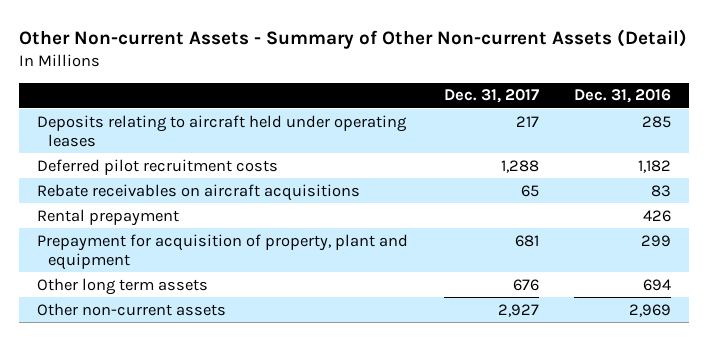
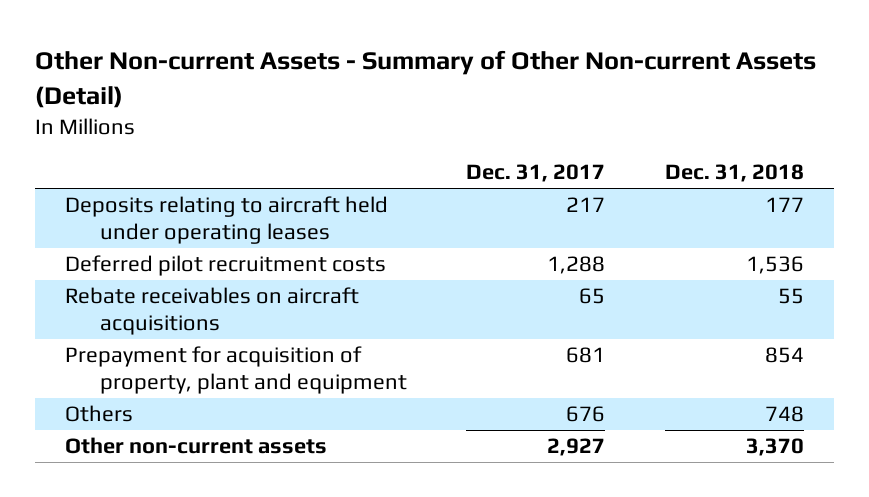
- | Dec. 31, 2017 | Dec. 31, 2016
+ | Dec. 31, 2017 | Dec. 31, 2018
- Rental prepayment | | 426
- Other long term assets | 676 | 694
+ Others | 676 | 748

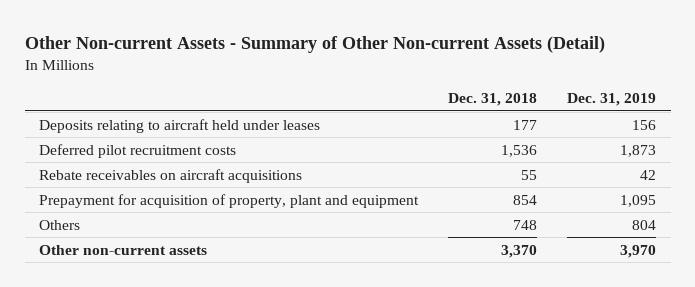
- | Dec. 31, 2017 | Dec. 31, 2018
+ | Dec. 31, 2018 | Dec. 31, 2019
- Deposits relating to aircraft held under operating leases | 217 | 177
+ Deposits relating to aircraft held under leases | 177 | 156

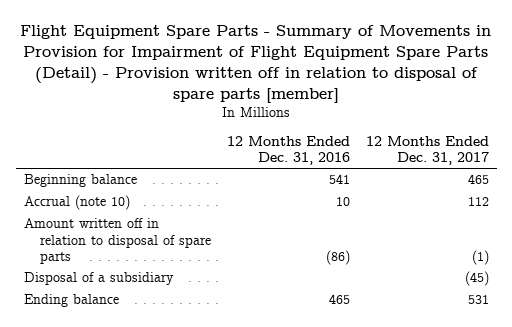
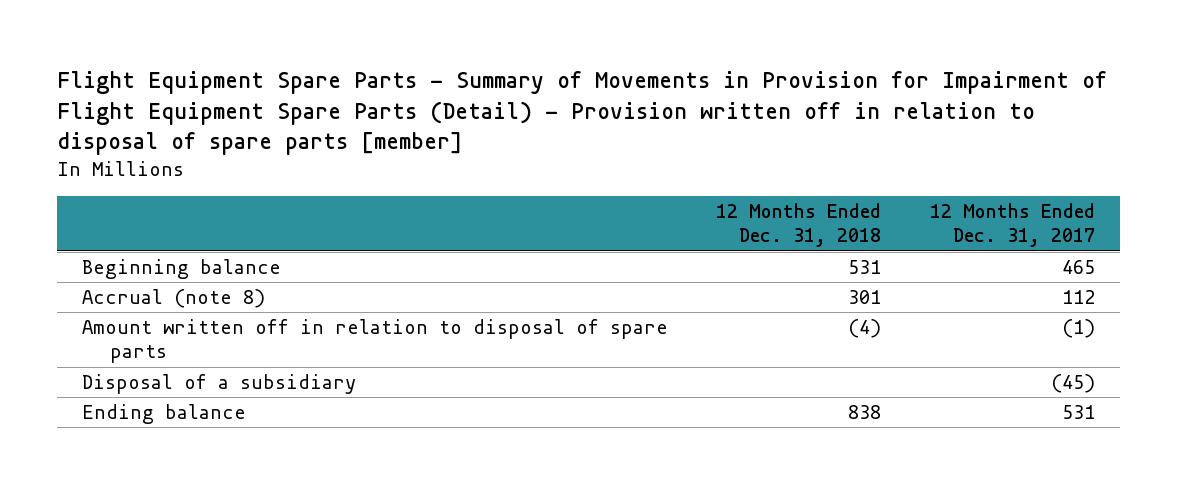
- | 12 Months Ended Dec. 31, 2016 | 12 Months Ended Dec. 31, 2017
+ | 12 Months Ended Dec. 31, 2018 | 12 Months Ended Dec. 31, 2017
- Accrual (note 10) | 10 | 112
+ Accrual (note 8) | 301 | 112

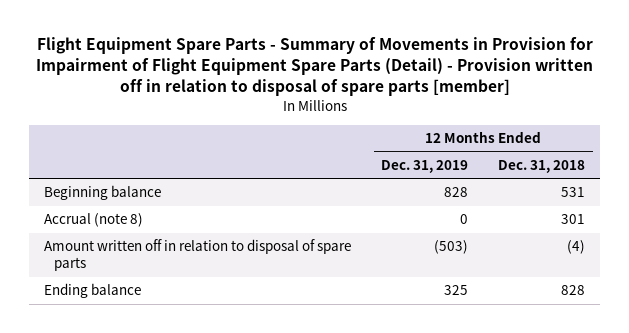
- | 12 Months Ended Dec. 31, 2018 | 12 Months Ended Dec. 31, 2017
+ | 12 Months Ended Dec. 31, 2019 | 12 Months Ended Dec. 31, 2018
- Disposal of a subsidiary | | (45)
- Ending balance | 838 | 531
+ Ending balance | 325 | 828

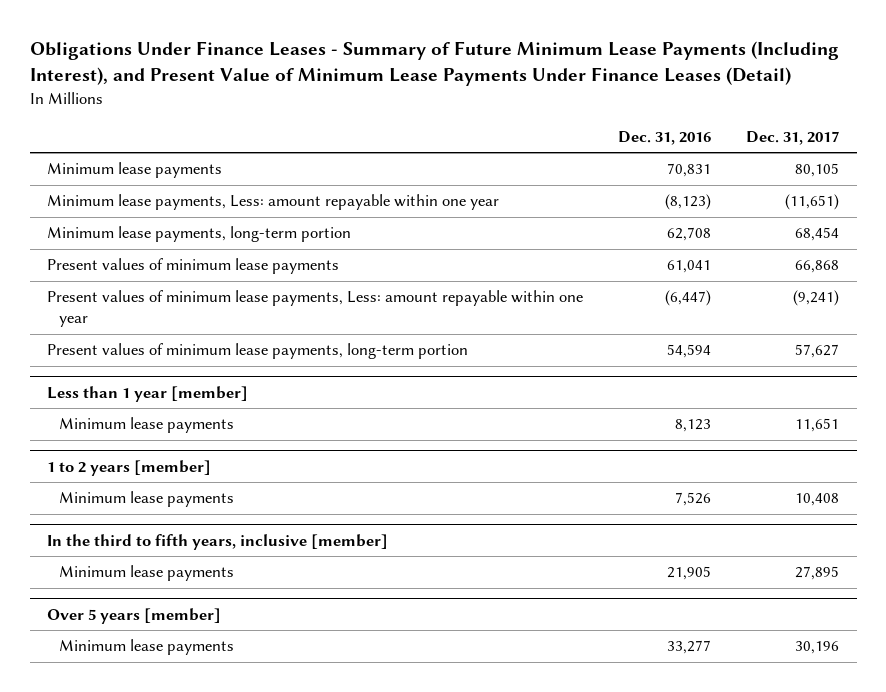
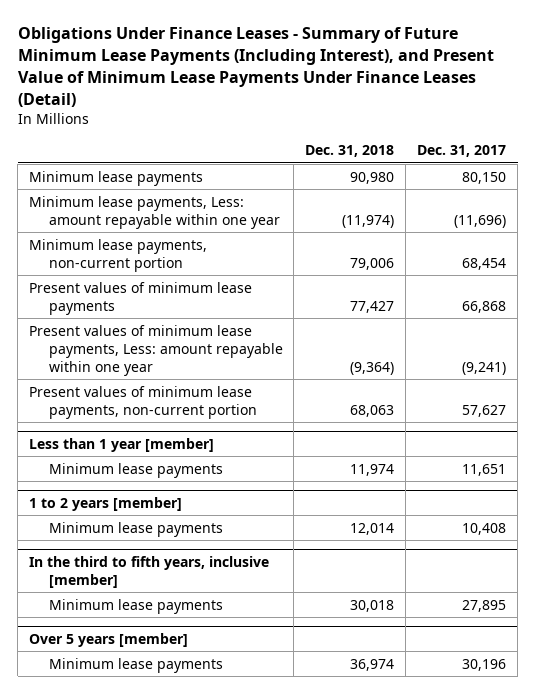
- | Dec. 31, 2016 | Dec. 31, 2017
+ | Dec. 31, 2018 | Dec. 31, 2017
- Minimum lease payments | 70,831 | 80,105
- Minimum lease payments, Less: amount repayable within one year | (8,123) | (11,651)
- Minimum lease payments, long-term portion | 62,708 | 68,454
+ Minimum lease payments | 90,980 | 80,150
+ Minimum lease payments, Less: amount repayable within one year | (11,974) | (11,696)
+ Minimum lease payments, non-current portion | 79,006 | 68,454
- Present values of minimum lease payments, long-term portion | 54,594 | 57,627
+ Present values of minimum lease payments, non-current portion | 68,063 | 57,627

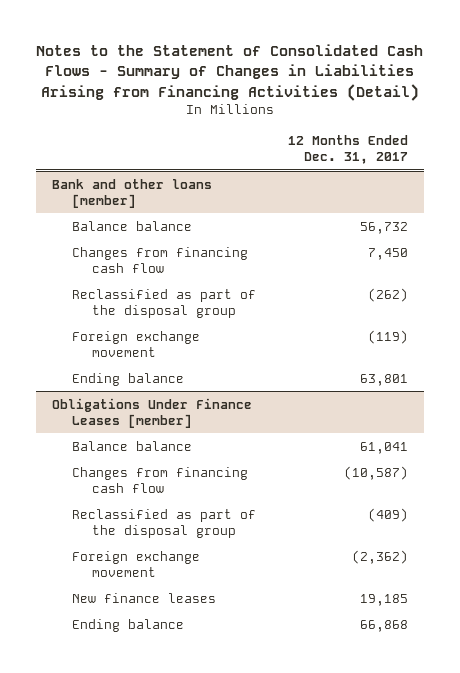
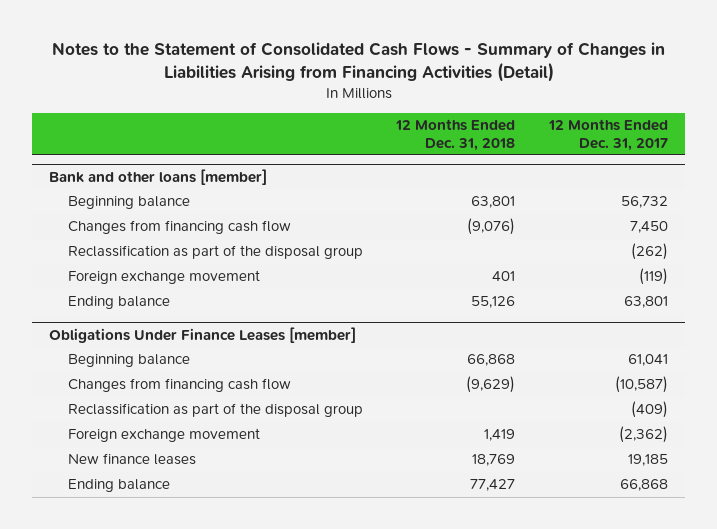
- | 12 Months Ended Dec. 31, 2017
+ | 12 Months Ended Dec. 31, 2018 | 12 Months Ended Dec. 31, 2017
@ Bank and other loans [member]
- Balance balance | 56,732
+ Beginning balance | 63,801 | 56,732
- Reclassified as part of the disposal group | (262)
+ Reclassification as part of the disposal group | | (262)
@ Obligations Under Finance Leases [member]
- Balance balance | 61,041
+ Beginning balance | 66,868 | 61,041
- Reclassified as part of the disposal group | (409)
+ Reclassification as part of the disposal group | | (409)

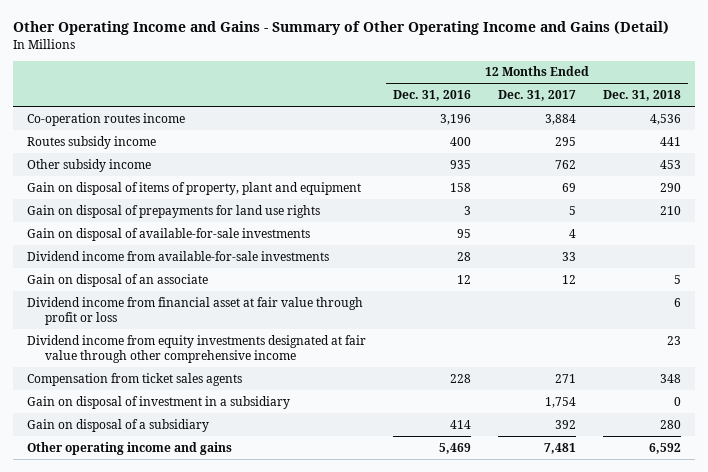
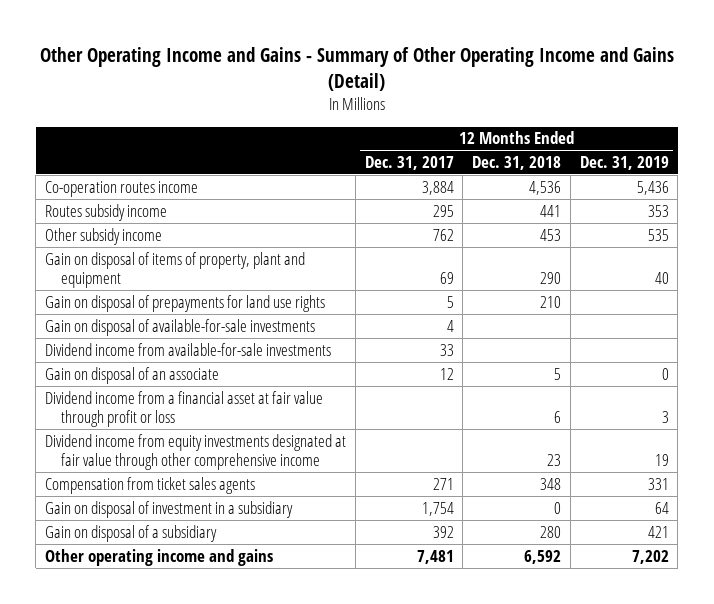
- | 12 Months Ended Dec. 31, 2016 | 12 Months Ended Dec. 31, 2017 | 12 Months Ended Dec. 31, 2018
+ | 12 Months Ended Dec. 31, 2017 | 12 Months Ended Dec. 31, 2018 | 12 Months Ended Dec. 31, 2019
- Dividend income from financial asset at fair value through profit or loss | | | 6
+ Dividend income from a financial asset at fair value through profit or loss | | 6 | 3

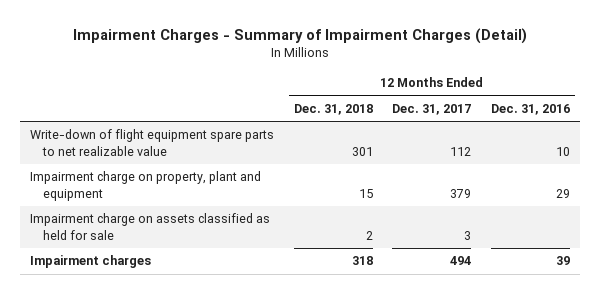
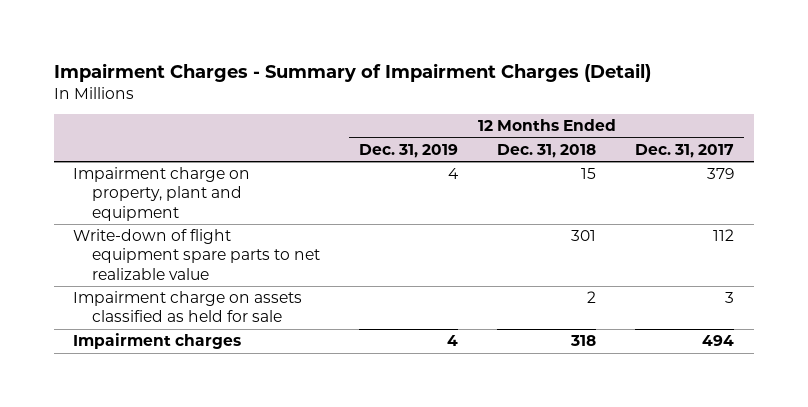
- | 12 Months Ended Dec. 31, 2018 | 12 Months Ended Dec. 31, 2017 | 12 Months Ended Dec. 31, 2016
+ | 12 Months Ended Dec. 31, 2019 | 12 Months Ended Dec. 31, 2018 | 12 Months Ended Dec. 31, 2017
moved down: Write-down of flight equipment spare parts to net realizable value | | 301 | 112

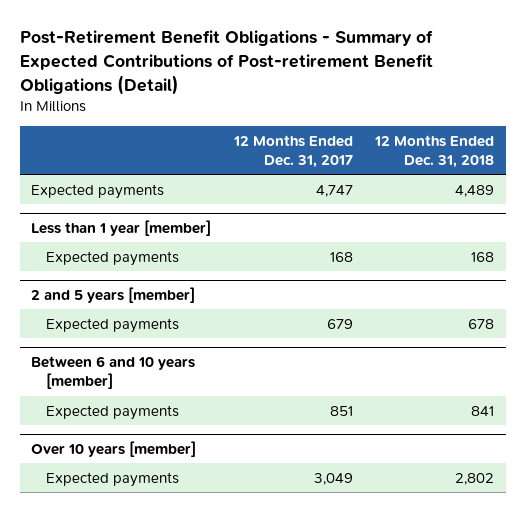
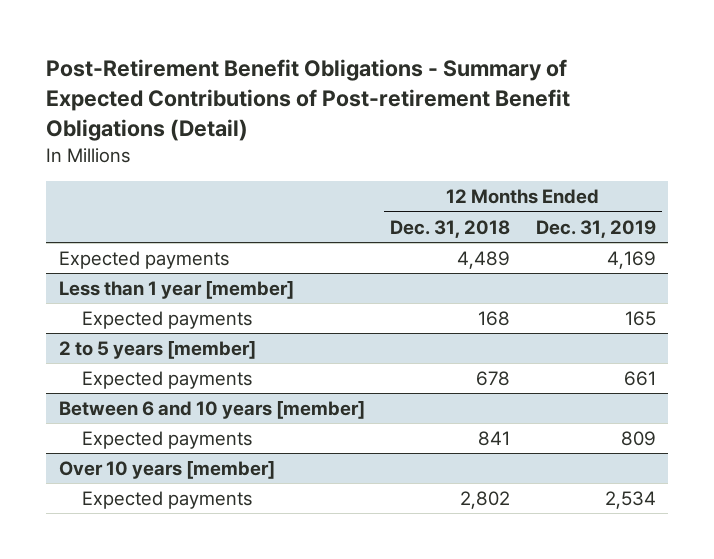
- | 12 Months Ended Dec. 31, 2017 | 12 Months Ended Dec. 31, 2018
+ | 12 Months Ended Dec. 31, 2018 | 12 Months Ended Dec. 31, 2019
- 2 and 5 years [member]
+ 2 to 5 years [member]

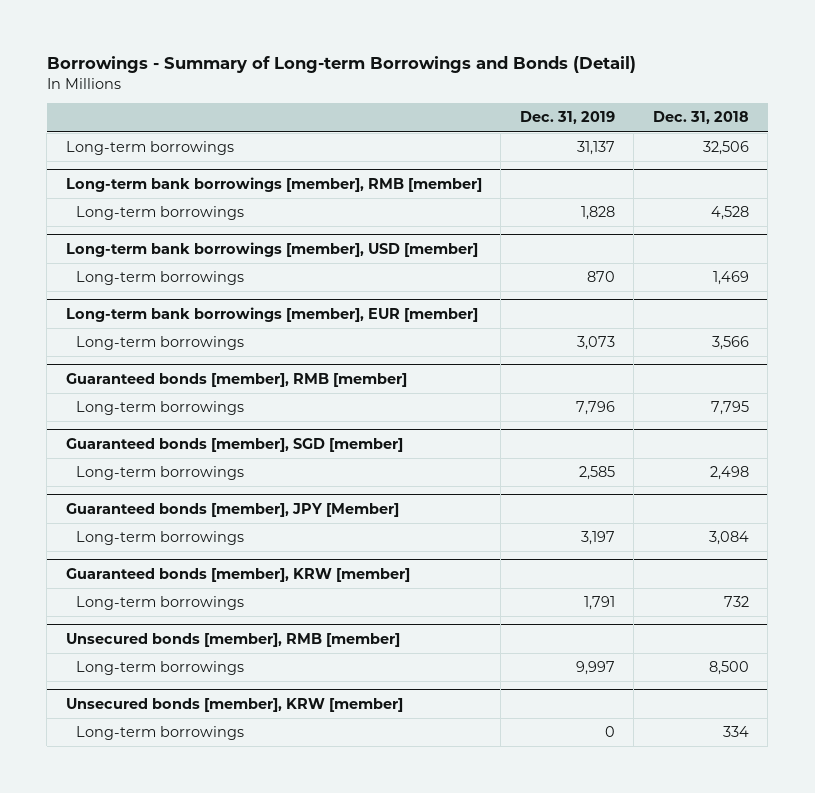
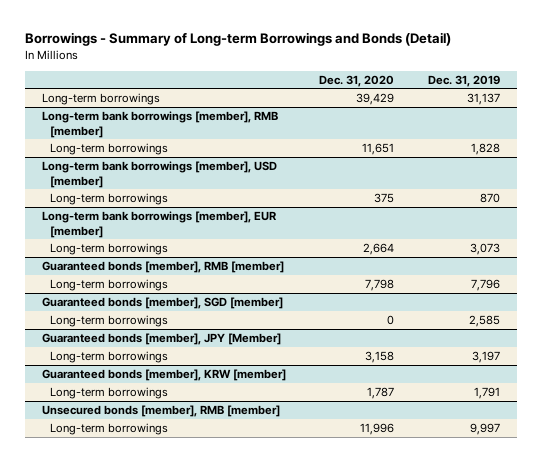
- | Dec. 31, 2019 | Dec. 31, 2018
+ | Dec. 31, 2020 | Dec. 31, 2019
- Unsecured bonds [member], KRW [member]
- Long-term borrowings | 0 | 334

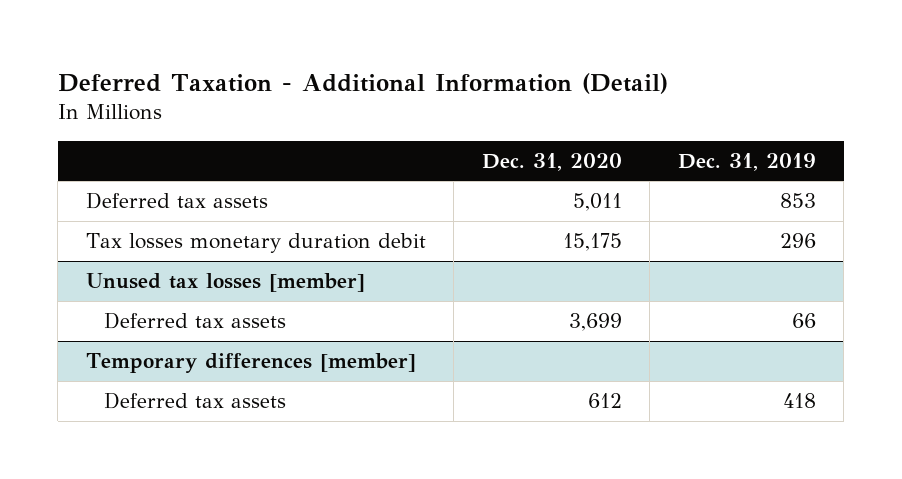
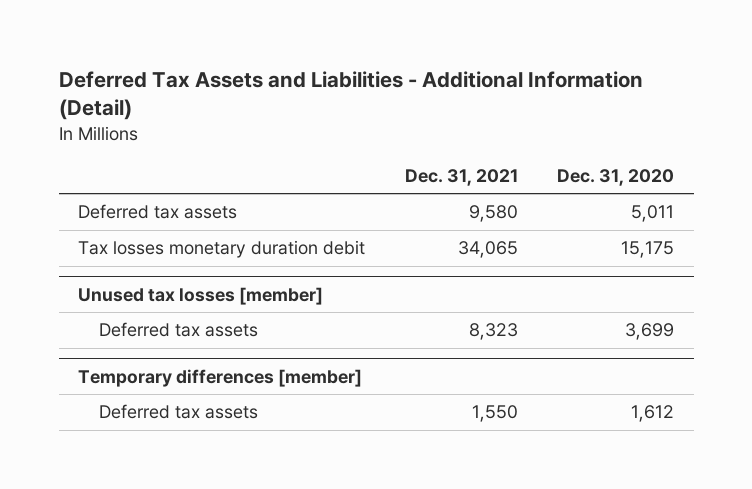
- Deferred Taxation - Additional Information (Detail)
+ Deferred Tax Assets and Liabilities - Additional Information (Detail)
- | Dec. 31, 2020 | Dec. 31, 2019
+ | Dec. 31, 2021 | Dec. 31, 2020
@ Temporary differences [member]
- Deferred tax assets | 612 | 418
+ Deferred tax assets | 1,550 | 1,612

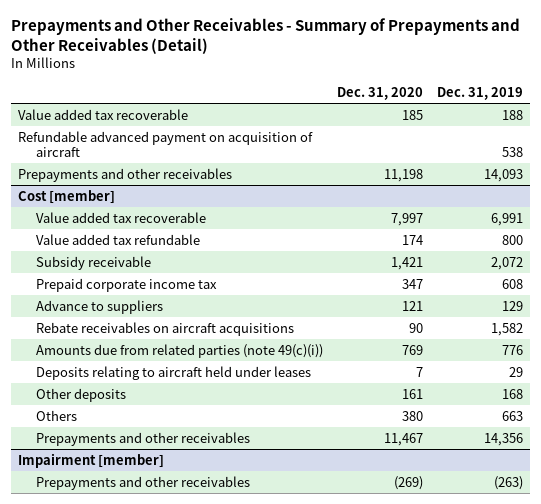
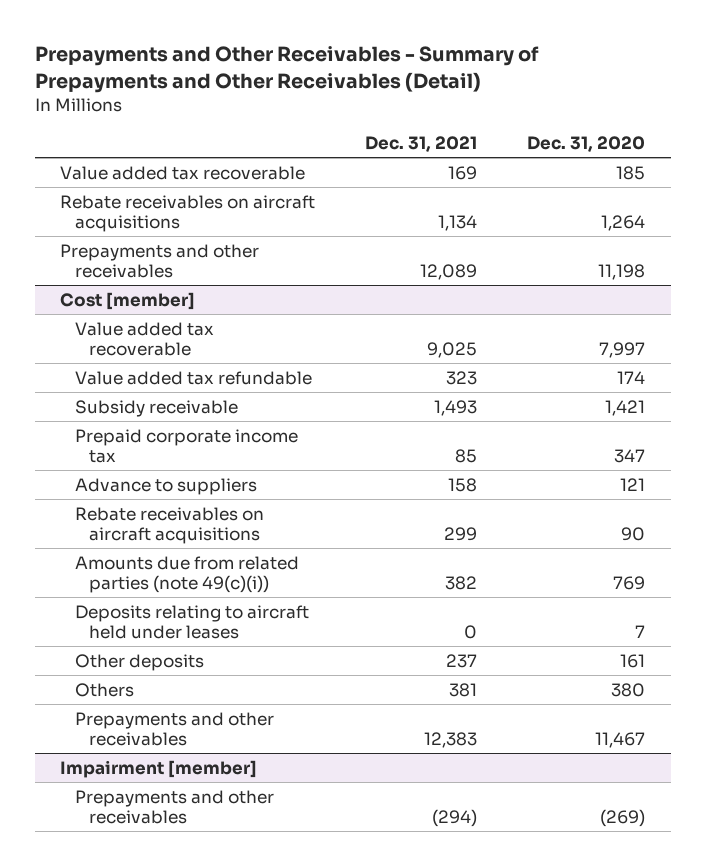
- | Dec. 31, 2020 | Dec. 31, 2019
+ | Dec. 31, 2021 | Dec. 31, 2020
- Refundable advanced payment on acquisition of aircraft | | 538
+ Rebate receivables on aircraft acquisitions | 1,134 | 1,264

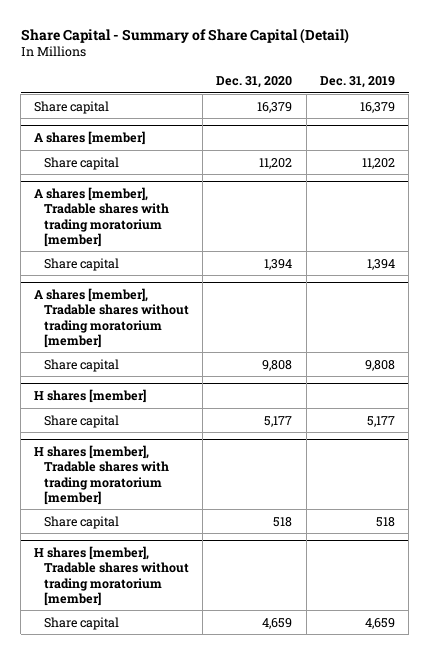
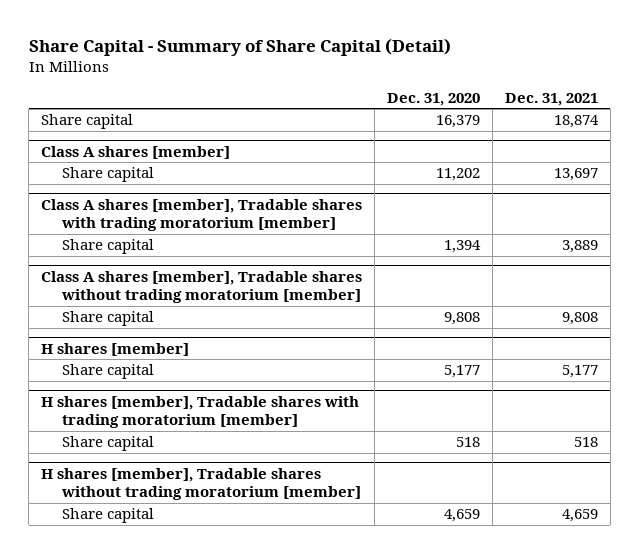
- | Dec. 31, 2020 | Dec. 31, 2019
+ | Dec. 31, 2020 | Dec. 31, 2021
- A shares [member]
+ Class A shares [member]
- A shares [member], Tradable shares with trading moratorium [member]
+ Class A shares [member], Tradable shares with trading moratorium [member]
- A shares [member], Tradable shares without trading moratorium [member]
+ Class A shares [member], Tradable shares without trading moratorium [member]

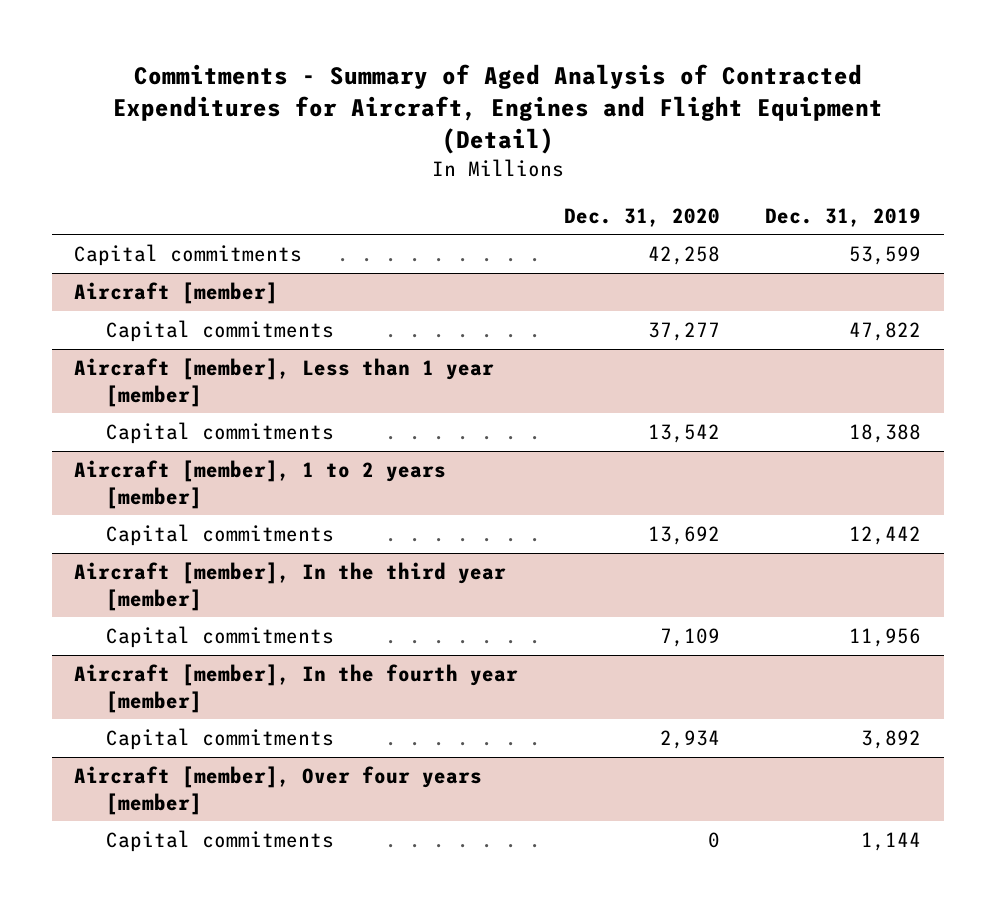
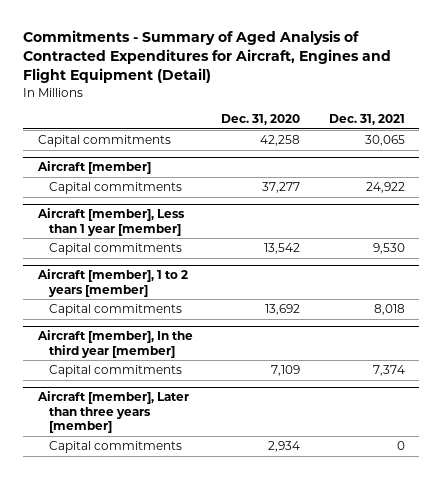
- | Dec. 31, 2020 | Dec. 31, 2019
+ | Dec. 31, 2020 | Dec. 31, 2021
- Aircraft [member], In the fourth year [member]
+ Aircraft [member], Later than three years [member]
- Aircraft [member], Over four years [member]
- Capital commitments | 0 | 1,144

